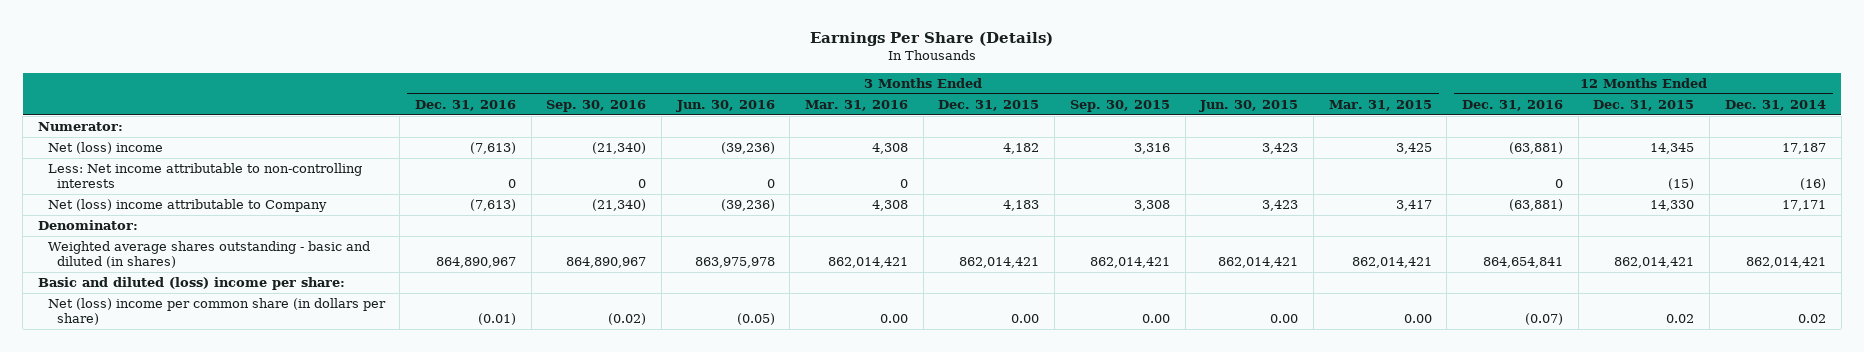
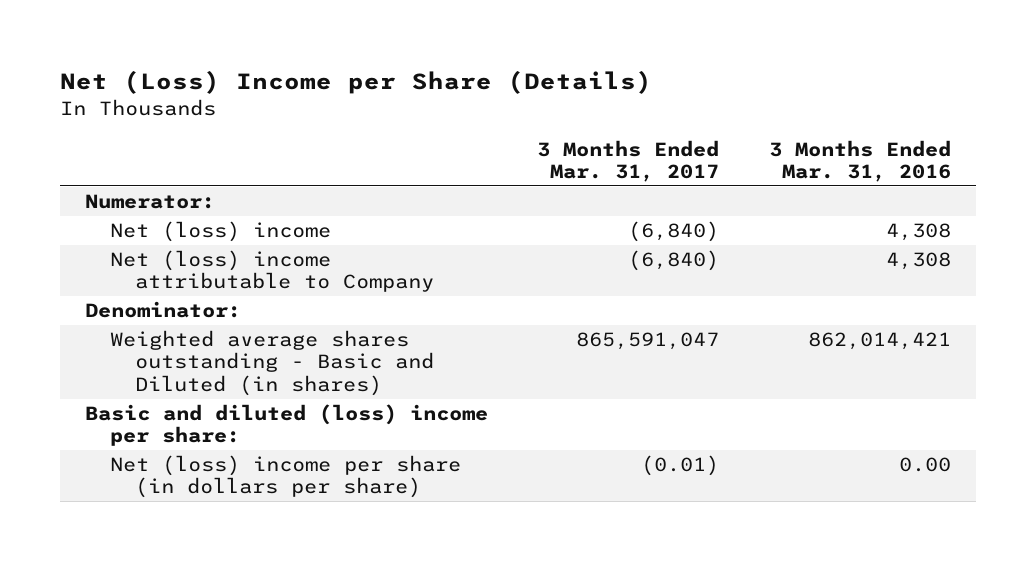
- Earnings Per Share (Details)
+ Net (Loss) Income per Share (Details)
- | 3 Months Ended Dec. 31, 2016 | 3 Months Ended Sep. 30, 2016 | 3 Months Ended Jun. 30, 2016 | 3 Months Ended Mar. 31, 2016 | 3 Months Ended Dec. 31, 2015 | 3 Months Ended Sep. 30, 2015 | 3 Months Ended Jun. 30, 2015 | 3 Months Ended Mar. 31, 2015 | 12 Months Ended Dec. 31, 2016 | 12 Months Ended Dec. 31, 2015 | 12 Months Ended Dec. 31, 2014
+ | 3 Months Ended Mar. 31, 2017 | 3 Months Ended Mar. 31, 2016
- Less: Net income attributable to non-controlling interests | 0 | 0 | 0 | 0 | | | | | 0 | (15) | (16)
- Weighted average shares outstanding - basic and diluted (in shares) | 864,890,967 | 864,890,967 | 863,975,978 | 862,014,421 | 862,014,421 | 862,014,421 | 862,014,421 | 862,014,421 | 864,654,841 | 862,014,421 | 862,014,421
+ Weighted average shares outstanding - Basic and Diluted (in shares) | 865,591,047 | 862,014,421
- Net (loss) income per common share (in dollars per share) | (0.01) | (0.02) | (0.05) | 0.00 | 0.00 | 0.00 | 0.00 | 0.00 | (0.07) | 0.02 | 0.02
+ Net (loss) income per share (in dollars per share) | (0.01) | 0.00

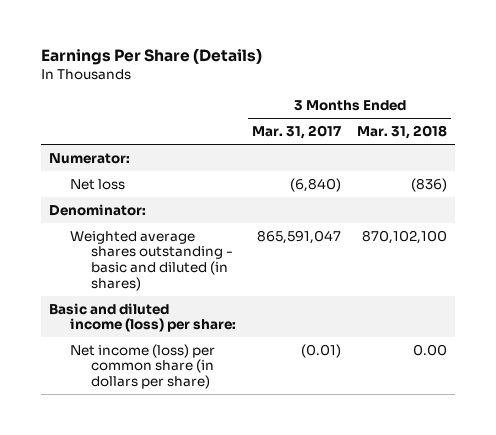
- Net (Loss) Income per Share (Details)
+ Earnings Per Share (Details)
- | 3 Months Ended Mar. 31, 2017 | 3 Months Ended Mar. 31, 2016
+ | 3 Months Ended Mar. 31, 2017 | 3 Months Ended Mar. 31, 2018
- Net (loss) income | (6,840) | 4,308
- Net (loss) income attributable to Company | (6,840) | 4,308
+ Net loss | (6,840) | (836)
- Weighted average shares outstanding - Basic and Diluted (in shares) | 865,591,047 | 862,014,421
- Basic and diluted (loss) income per share:
- Net (loss) income per share (in dollars per share) | (0.01) | 0.00
+ Weighted average shares outstanding - basic and diluted (in shares) | 865,591,047 | 870,102,100
+ Basic and diluted income (loss) per share:
+ Net income (loss) per common share (in dollars per share) | (0.01) | 0.00

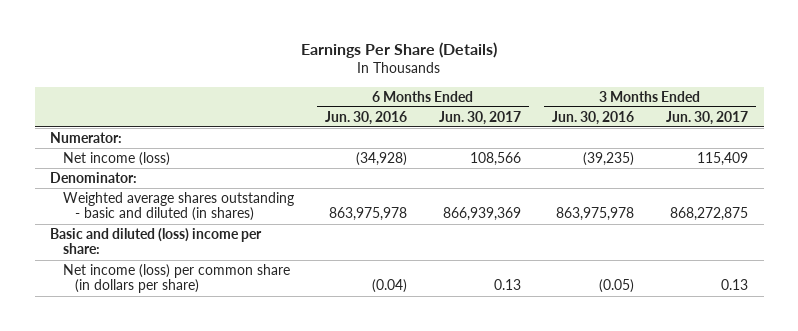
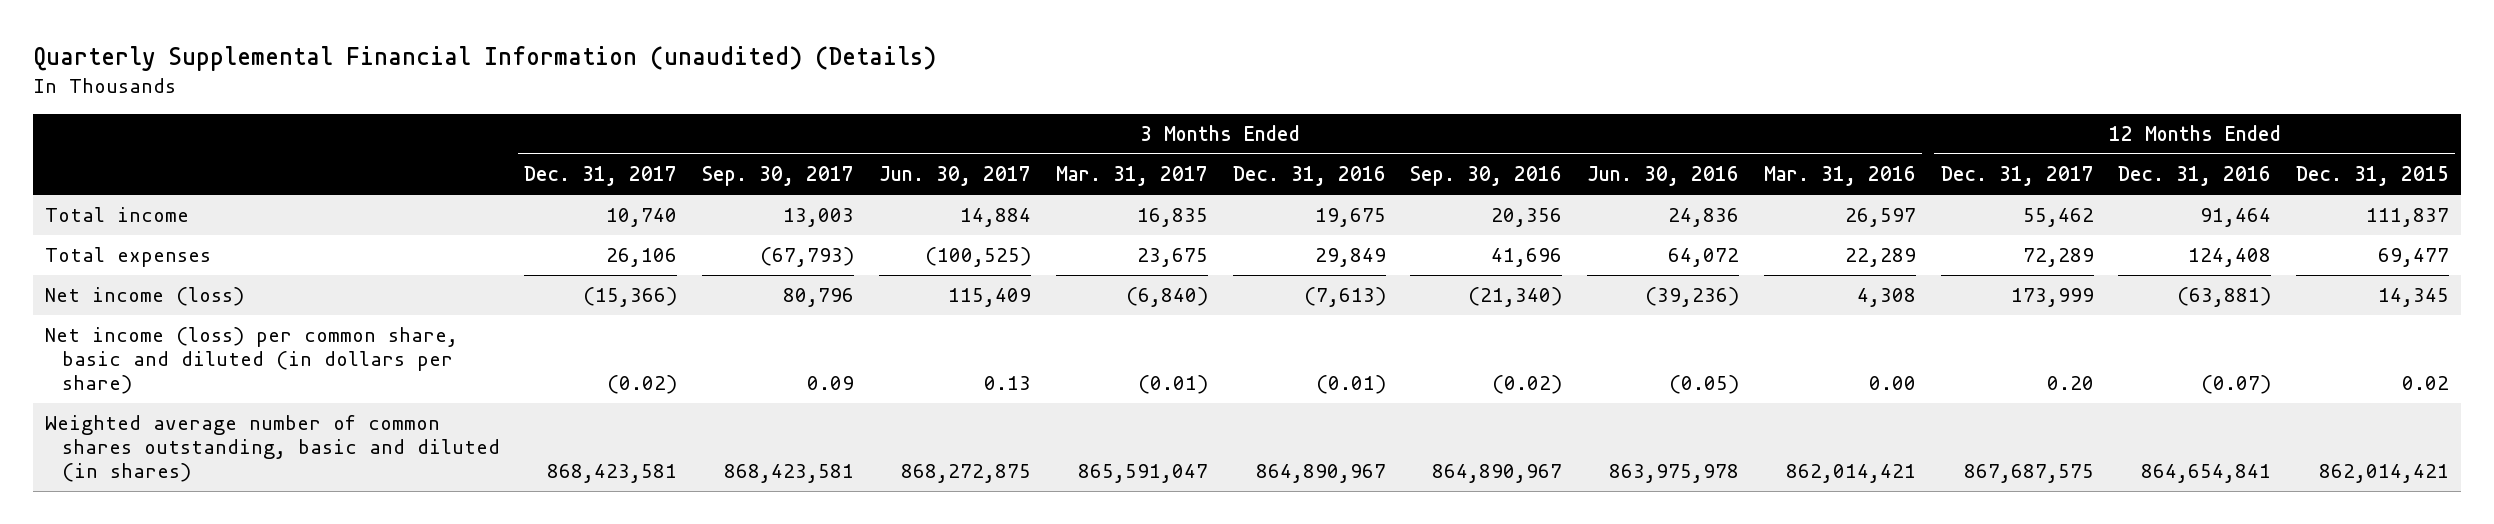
- Earnings Per Share (Details)
+ Quarterly Supplemental Financial Information (unaudited) (Details)
- | 6 Months Ended Jun. 30, 2016 | 6 Months Ended Jun. 30, 2017 | 3 Months Ended Jun. 30, 2016 | 3 Months Ended Jun. 30, 2017
+ | 3 Months Ended Dec. 31, 2017 | 3 Months Ended Sep. 30, 2017 | 3 Months Ended Jun. 30, 2017 | 3 Months Ended Mar. 31, 2017 | 3 Months Ended Dec. 31, 2016 | 3 Months Ended Sep. 30, 2016 | 3 Months Ended Jun. 30, 2016 | 3 Months Ended Mar. 31, 2016 | 12 Months Ended Dec. 31, 2017 | 12 Months Ended Dec. 31, 2016 | 12 Months Ended Dec. 31, 2015
- Numerator:
- Net income (loss) | (34,928) | 108,566 | (39,235) | 115,409
- Denominator:
- Weighted average shares outstanding - basic and diluted (in shares) | 863,975,978 | 866,939,369 | 863,975,978 | 868,272,875
- Basic and diluted (loss) income per share:
- Net income (loss) per common share (in dollars per share) | (0.04) | 0.13 | (0.05) | 0.13
+ Total income | 10,740 | 13,003 | 14,884 | 16,835 | 19,675 | 20,356 | 24,836 | 26,597 | 55,462 | 91,464 | 111,837
+ Total expenses | 26,106 | (67,793) | (100,525) | 23,675 | 29,849 | 41,696 | 64,072 | 22,289 | 72,289 | 124,408 | 69,477
+ Net income (loss) | (15,366) | 80,796 | 115,409 | (6,840) | (7,613) | (21,340) | (39,236) | 4,308 | 173,999 | (63,881) | 14,345
+ Net income (loss) per common share, basic and diluted (in dollars per share) | (0.02) | 0.09 | 0.13 | (0.01) | (0.01) | (0.02) | (0.05) | 0.00 | 0.20 | (0.07) | 0.02
+ Weighted average number of common shares outstanding, basic and diluted (in shares) | 868,423,581 | 868,423,581 | 868,272,875 | 865,591,047 | 864,890,967 | 864,890,967 | 863,975,978 | 862,014,421 | 867,687,575 | 864,654,841 | 862,014,421

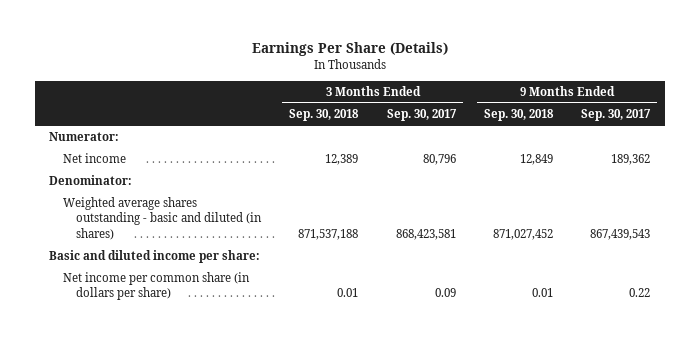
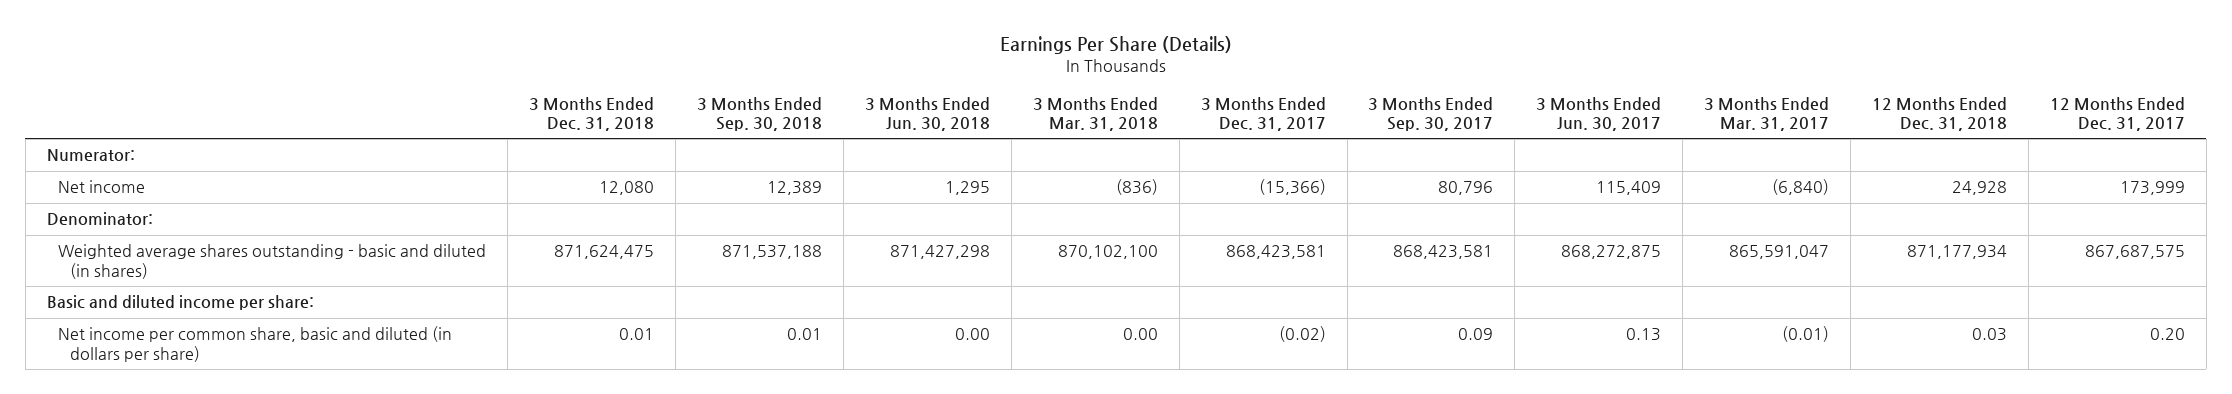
- | 3 Months Ended Sep. 30, 2018 | 3 Months Ended Sep. 30, 2017 | 9 Months Ended Sep. 30, 2018 | 9 Months Ended Sep. 30, 2017
+ | 3 Months Ended Dec. 31, 2018 | 3 Months Ended Sep. 30, 2018 | 3 Months Ended Jun. 30, 2018 | 3 Months Ended Mar. 31, 2018 | 3 Months Ended Dec. 31, 2017 | 3 Months Ended Sep. 30, 2017 | 3 Months Ended Jun. 30, 2017 | 3 Months Ended Mar. 31, 2017 | 12 Months Ended Dec. 31, 2018 | 12 Months Ended Dec. 31, 2017
- Net income per common share (in dollars per share) | 0.01 | 0.09 | 0.01 | 0.22
+ Net income per common share, basic and diluted (in dollars per share) | 0.01 | 0.01 | 0.00 | 0.00 | (0.02) | 0.09 | 0.13 | (0.01) | 0.03 | 0.20

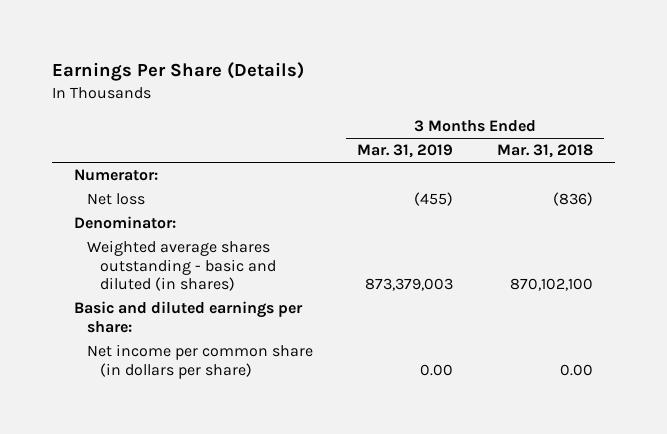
- | 3 Months Ended Dec. 31, 2018 | 3 Months Ended Sep. 30, 2018 | 3 Months Ended Jun. 30, 2018 | 3 Months Ended Mar. 31, 2018 | 3 Months Ended Dec. 31, 2017 | 3 Months Ended Sep. 30, 2017 | 3 Months Ended Jun. 30, 2017 | 3 Months Ended Mar. 31, 2017 | 12 Months Ended Dec. 31, 2018 | 12 Months Ended Dec. 31, 2017
+ | 3 Months Ended Mar. 31, 2019 | 3 Months Ended Mar. 31, 2018
- Net income | 12,080 | 12,389 | 1,295 | (836) | (15,366) | 80,796 | 115,409 | (6,840) | 24,928 | 173,999
+ Net loss | (455) | (836)
- Basic and diluted income per share:
- Net income per common share, basic and diluted (in dollars per share) | 0.01 | 0.01 | 0.00 | 0.00 | (0.02) | 0.09 | 0.13 | (0.01) | 0.03 | 0.20
+ Basic and diluted earnings per share:
+ Net income per common share (in dollars per share) | 0.00 | 0.00

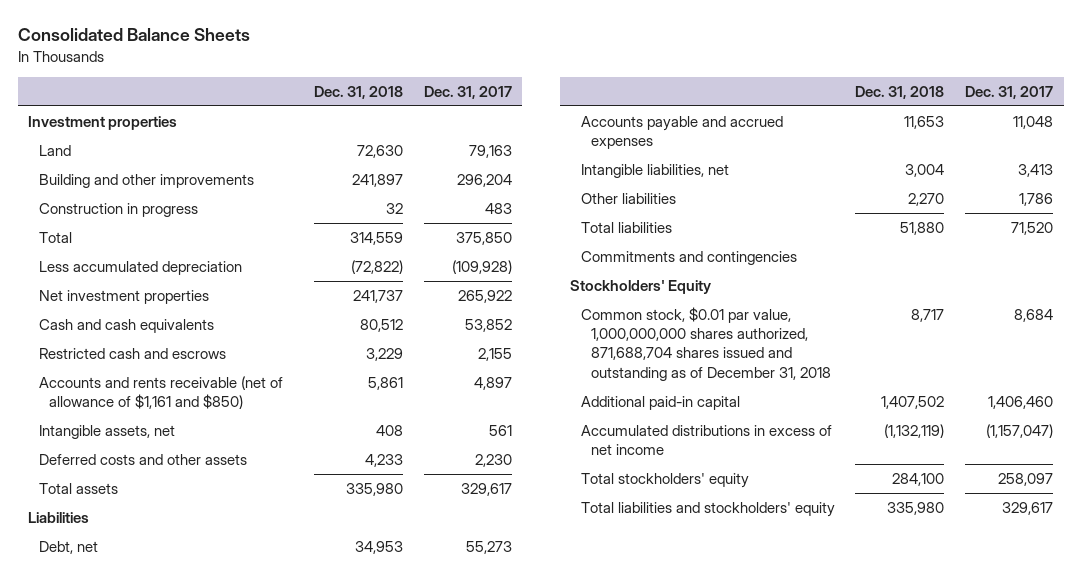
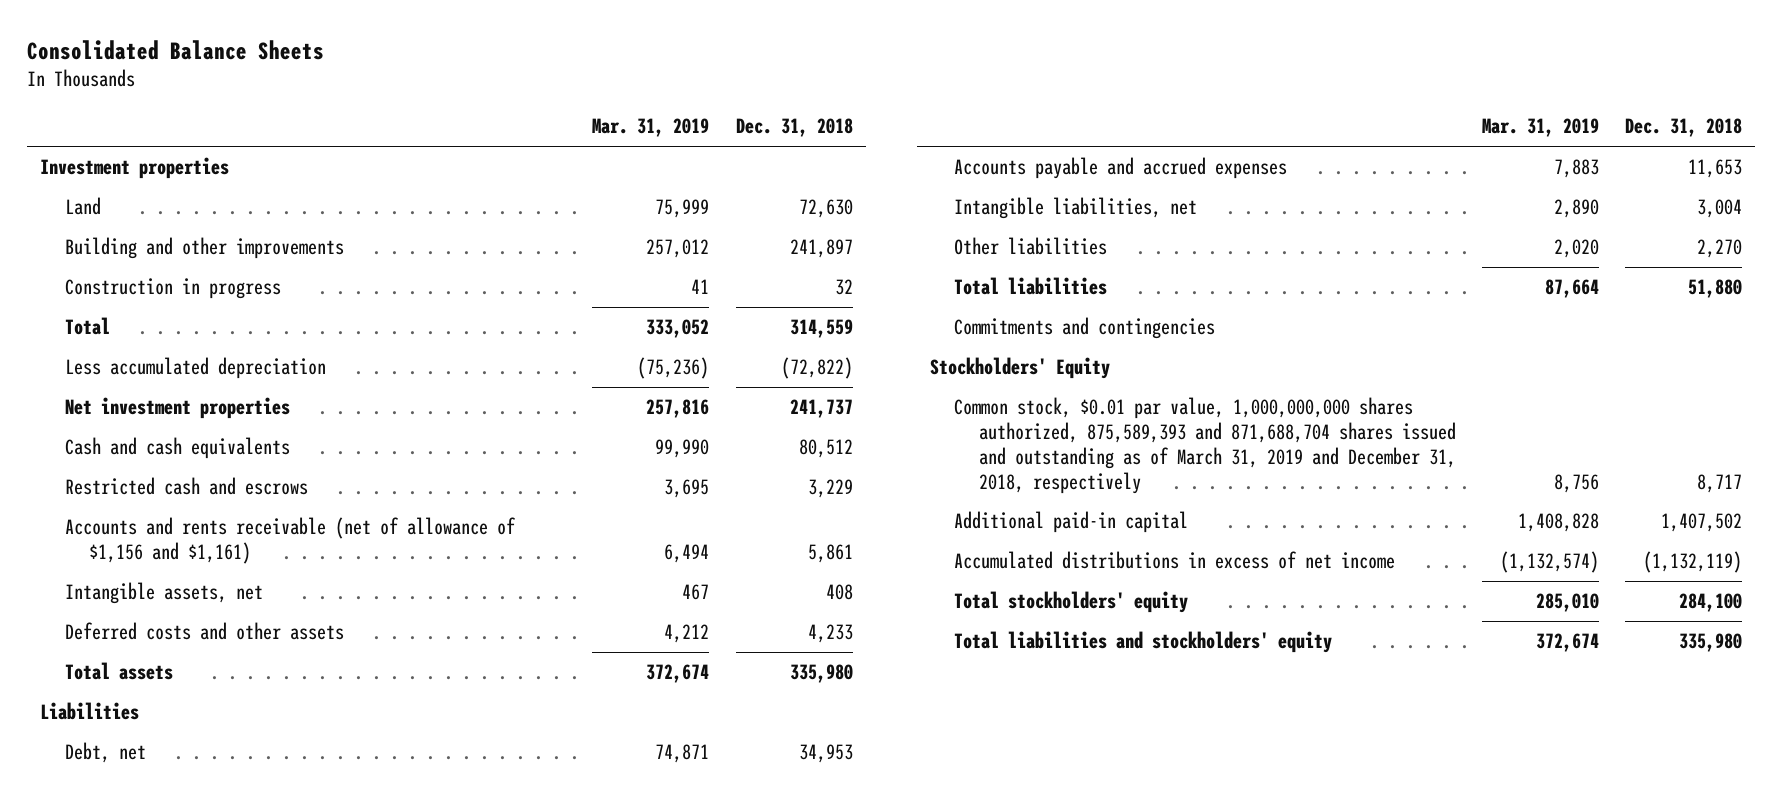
- | Dec. 31, 2018 | Dec. 31, 2017
+ | Mar. 31, 2019 | Dec. 31, 2018
- Accounts and rents receivable (net of allowance of $1,161 and $850) | 5,861 | 4,897
+ Accounts and rents receivable (net of allowance of $1,156 and $1,161) | 6,494 | 5,861
- Common stock, $0.01 par value, 1,000,000,000 shares authorized, 871,688,704 shares issued and outstanding as of December 31, 2018 | 8,717 | 8,684
+ Common stock, $0.01 par value, 1,000,000,000 shares authorized, 875,589,393 and 871,688,704 shares issued and outstanding as of March 31, 2019 and December 31, 2018, respectively | 8,756 | 8,717

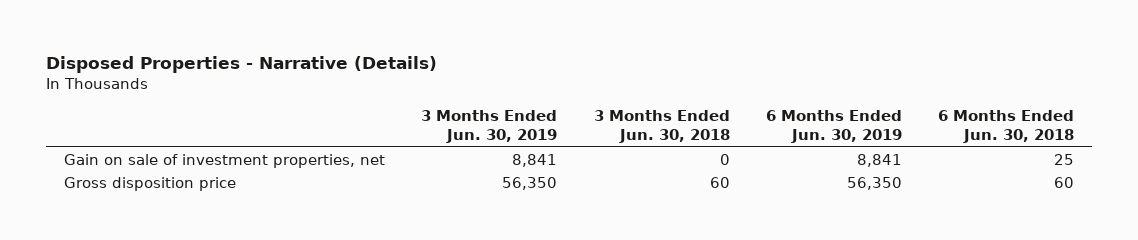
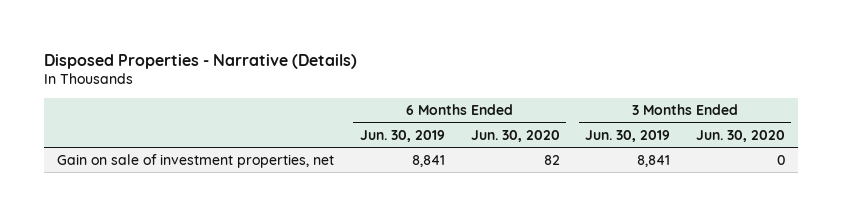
- | 3 Months Ended Jun. 30, 2019 | 3 Months Ended Jun. 30, 2018 | 6 Months Ended Jun. 30, 2019 | 6 Months Ended Jun. 30, 2018
+ | 6 Months Ended Jun. 30, 2019 | 6 Months Ended Jun. 30, 2020 | 3 Months Ended Jun. 30, 2019 | 3 Months Ended Jun. 30, 2020
- Gross disposition price | 56,350 | 60 | 56,350 | 60

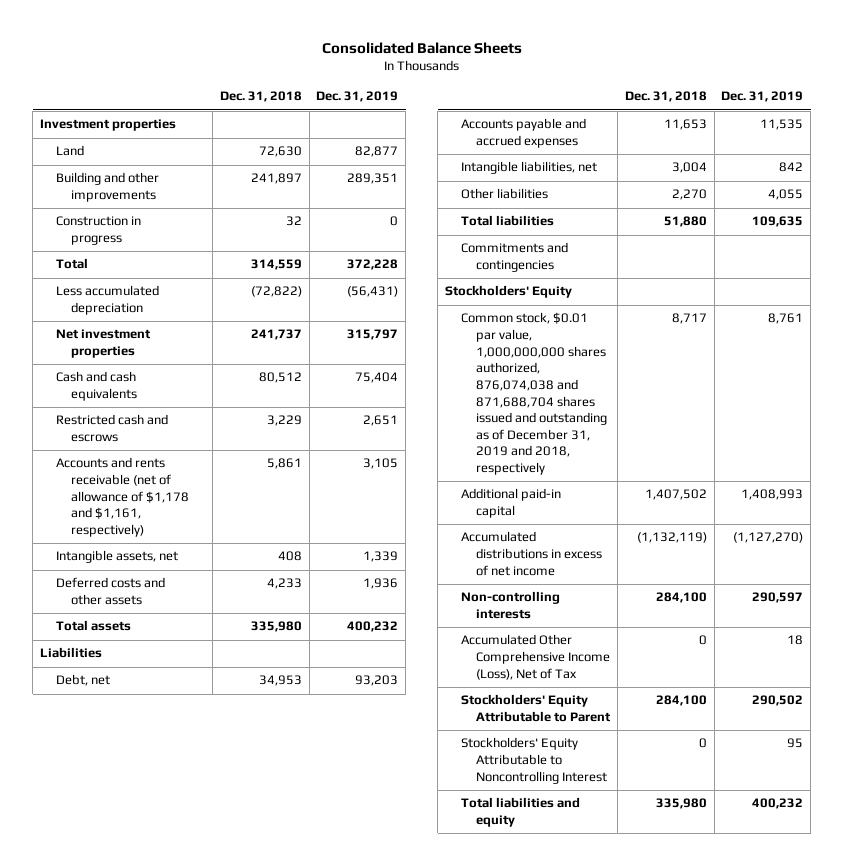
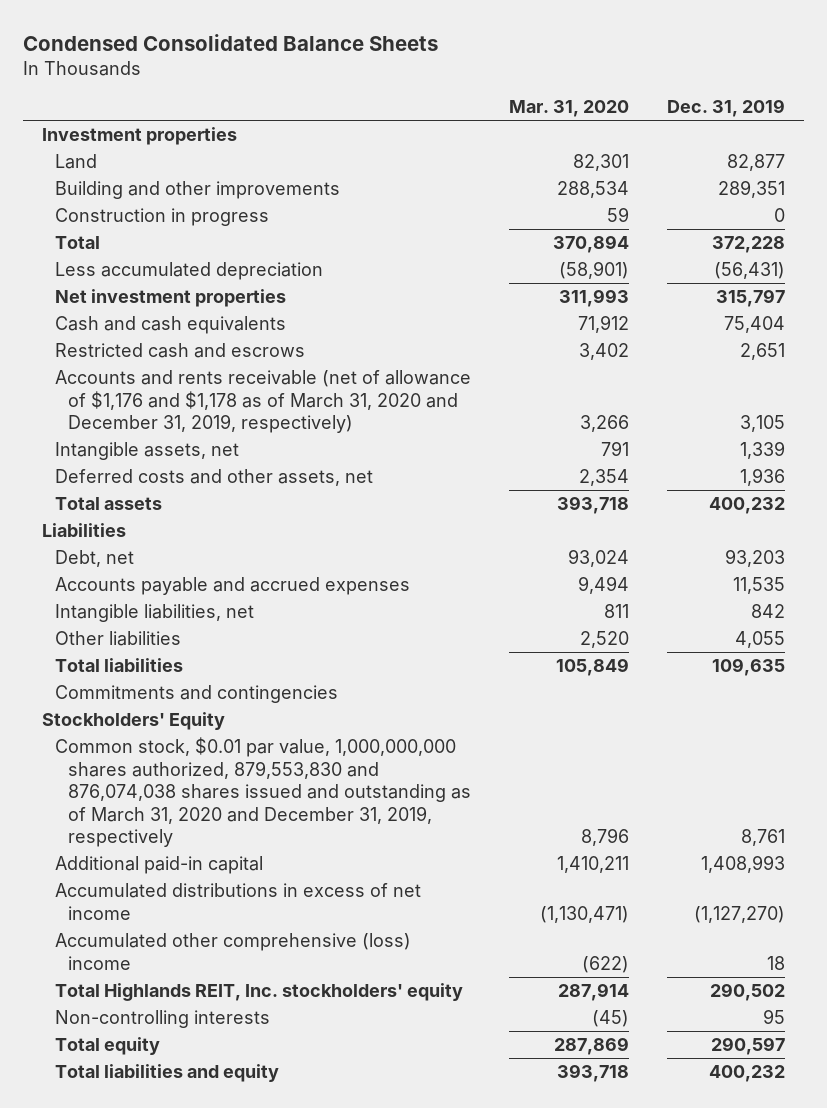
- Consolidated Balance Sheets
+ Condensed Consolidated Balance Sheets
- | Dec. 31, 2018 | Dec. 31, 2019
+ | Mar. 31, 2020 | Dec. 31, 2019
- Accounts and rents receivable (net of allowance of $1,178 and $1,161, respectively) | 5,861 | 3,105
+ Accounts and rents receivable (net of allowance of $1,176 and $1,178 as of March 31, 2020 and December 31, 2019, respectively) | 3,266 | 3,105
- Deferred costs and other assets | 4,233 | 1,936
+ Deferred costs and other assets, net | 2,354 | 1,936
- Common stock, $0.01 par value, 1,000,000,000 shares authorized, 876,074,038 and 871,688,704 shares issued and outstanding as of December 31, 2019 and 2018, respectively | 8,717 | 8,761
+ Common stock, $0.01 par value, 1,000,000,000 shares authorized, 879,553,830 and 876,074,038 shares issued and outstanding as of March 31, 2020 and December 31, 2019, respectively | 8,796 | 8,761
- Non-controlling interests | 284,100 | 290,597
- Accumulated Other Comprehensive Income (Loss), Net of Tax | 0 | 18
- Stockholders' Equity Attributable to Parent | 284,100 | 290,502
- Stockholders' Equity Attributable to Noncontrolling Interest | 0 | 95
+ Accumulated other comprehensive (loss) income | (622) | 18
+ Total Highlands REIT, Inc. stockholders' equity | 287,914 | 290,502
+ Non-controlling interests | (45) | 95
+ Total equity | 287,869 | 290,597

